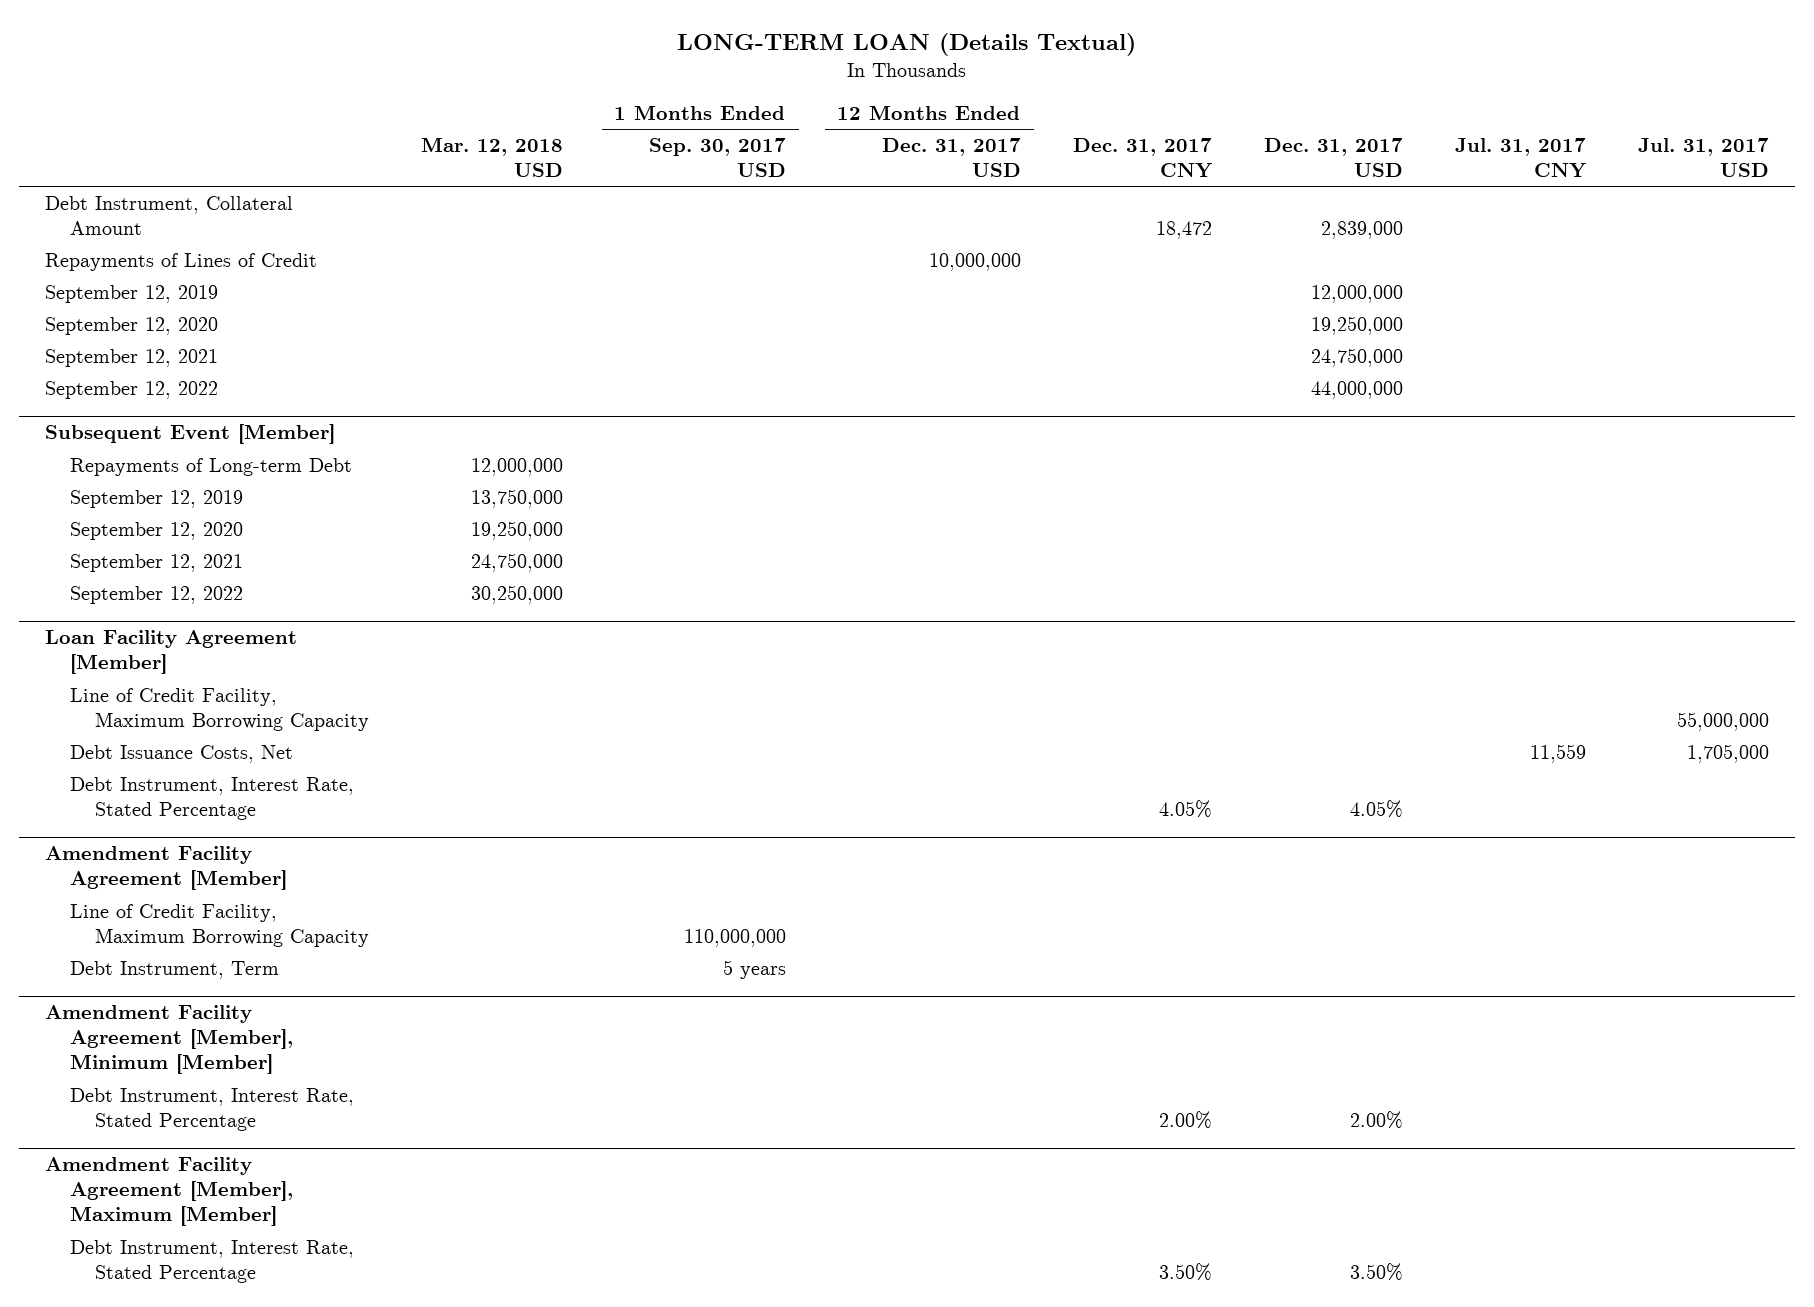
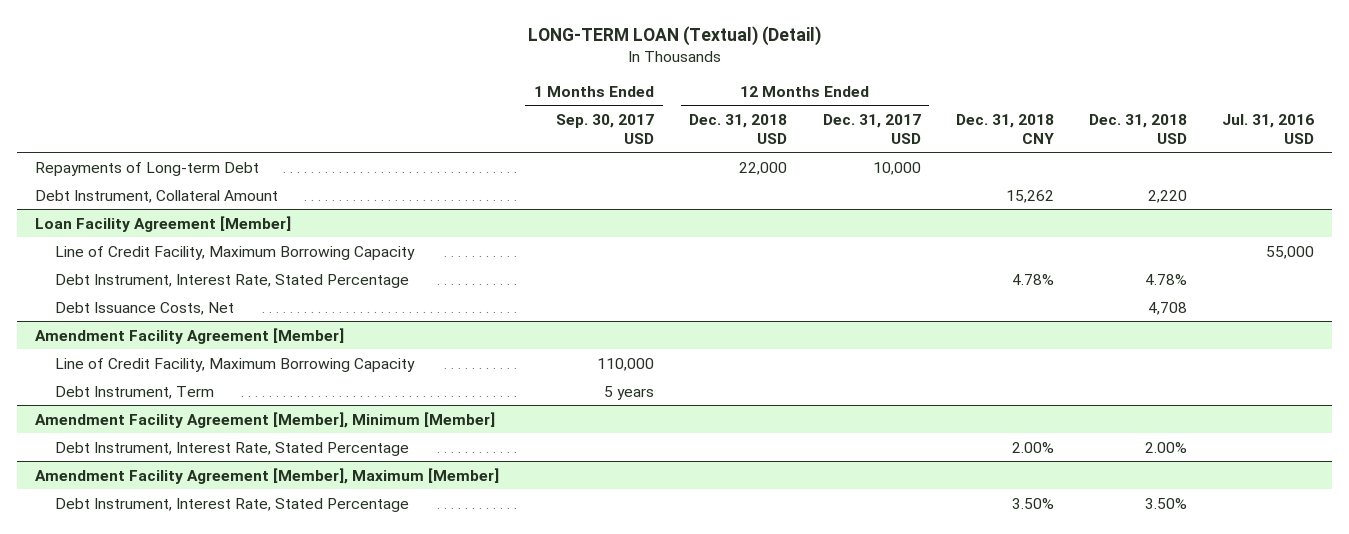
- LONG-TERM LOAN (Details Textual)
+ LONG-TERM LOAN (Textual) (Detail)
- | Mar. 12, 2018 USD | 1 Months Ended Sep. 30, 2017 USD | 12 Months Ended Dec. 31, 2017 USD | Dec. 31, 2017 CNY | Dec. 31, 2017 USD | Jul. 31, 2017 CNY | Jul. 31, 2017 USD
+ | 1 Months Ended Sep. 30, 2017 USD | 12 Months Ended Dec. 31, 2018 USD | 12 Months Ended Dec. 31, 2017 USD | Dec. 31, 2018 CNY | Dec. 31, 2018 USD | Jul. 31, 2016 USD
+ Repayments of Long-term Debt | | 22,000 | 10,000 | | |
- Repayments of Lines of Credit | | | 10,000,000 | | | |
- September 12, 2019 | | | | | 12,000,000 | |
- September 12, 2020 | | | | | 19,250,000 | |
- September 12, 2021 | | | | | 24,750,000 | |
- September 12, 2022 | | | | | 44,000,000 | |
- Subsequent Event [Member]
- Repayments of Long-term Debt | 12,000,000 | | | | | |
- September 12, 2019 | 13,750,000 | | | | | |
- September 12, 2020 | 19,250,000 | | | | | |
- September 12, 2021 | 24,750,000 | | | | | |
- September 12, 2022 | 30,250,000 | | | | | |
@ Loan Facility Agreement [Member]
moved down: Debt Issuance Costs, Net | | | | | 4,708 |
@ Amendment Facility Agreement [Member]
- Line of Credit Facility, Maximum Borrowing Capacity | | 110,000,000 | | | | |
+ Line of Credit Facility, Maximum Borrowing Capacity | 110,000 | | | | |

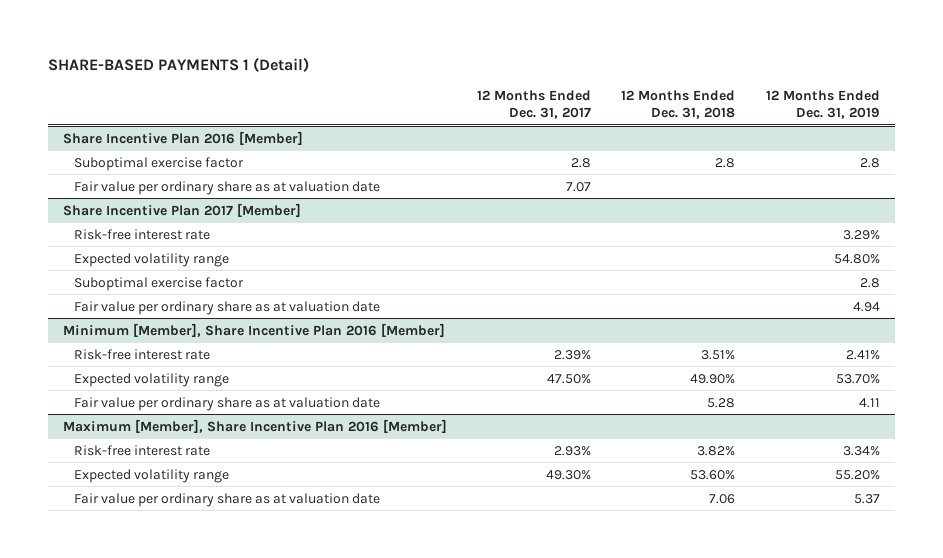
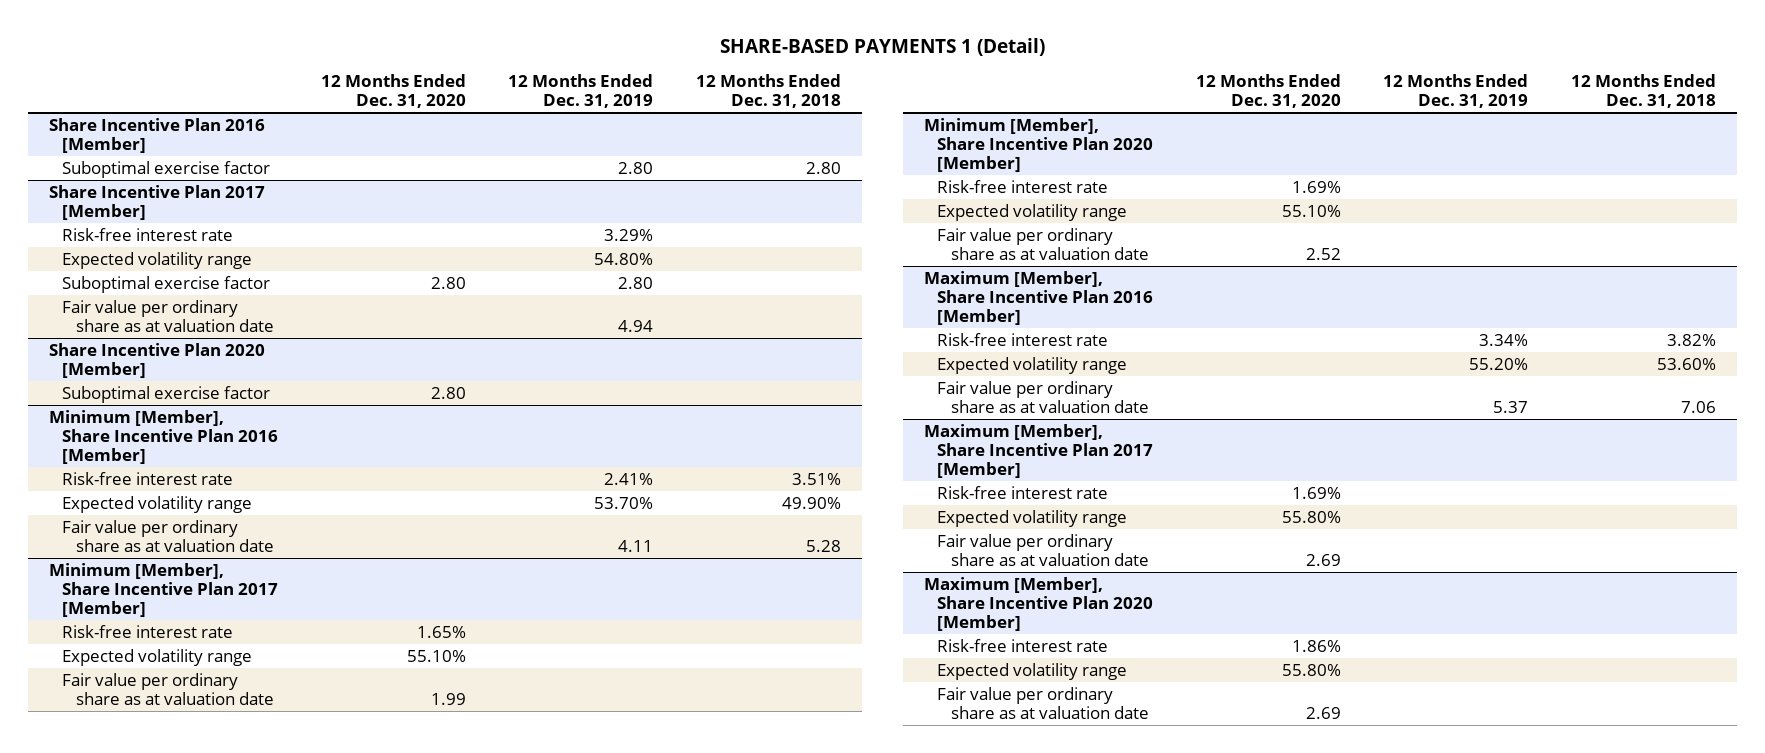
- | 12 Months Ended Dec. 31, 2017 | 12 Months Ended Dec. 31, 2018 | 12 Months Ended Dec. 31, 2019
+ | 12 Months Ended Dec. 31, 2020 | 12 Months Ended Dec. 31, 2019 | 12 Months Ended Dec. 31, 2018
@ Share Incentive Plan 2016 [Member]
- Suboptimal exercise factor | 2.8 | 2.8 | 2.8
- Fair value per ordinary share as at valuation date | 7.07 | |
+ Suboptimal exercise factor | | 2.80 | 2.80
@ Share Incentive Plan 2017 [Member]
- Suboptimal exercise factor | | | 2.8
+ Suboptimal exercise factor | 2.80 | 2.80 |
+ Share Incentive Plan 2020 [Member]
+ Suboptimal exercise factor | 2.80 | |
+ Minimum [Member], Share Incentive Plan 2017 [Member]
+ Risk-free interest rate | 1.65% | |
+ Expected volatility range | 55.10% | |
+ Fair value per ordinary share as at valuation date | 1.99 | |
+ Minimum [Member], Share Incentive Plan 2020 [Member]
+ Risk-free interest rate | 1.69% | |
+ Expected volatility range | 55.10% | |
+ Fair value per ordinary share as at valuation date | 2.52 | |
+ Maximum [Member], Share Incentive Plan 2017 [Member]
+ Risk-free interest rate | 1.69% | |
+ Expected volatility range | 55.80% | |
+ Fair value per ordinary share as at valuation date | 2.69 | |
+ Maximum [Member], Share Incentive Plan 2020 [Member]
+ Risk-free interest rate | 1.86% | |
+ Expected volatility range | 55.80% | |
+ Fair value per ordinary share as at valuation date | 2.69 | |

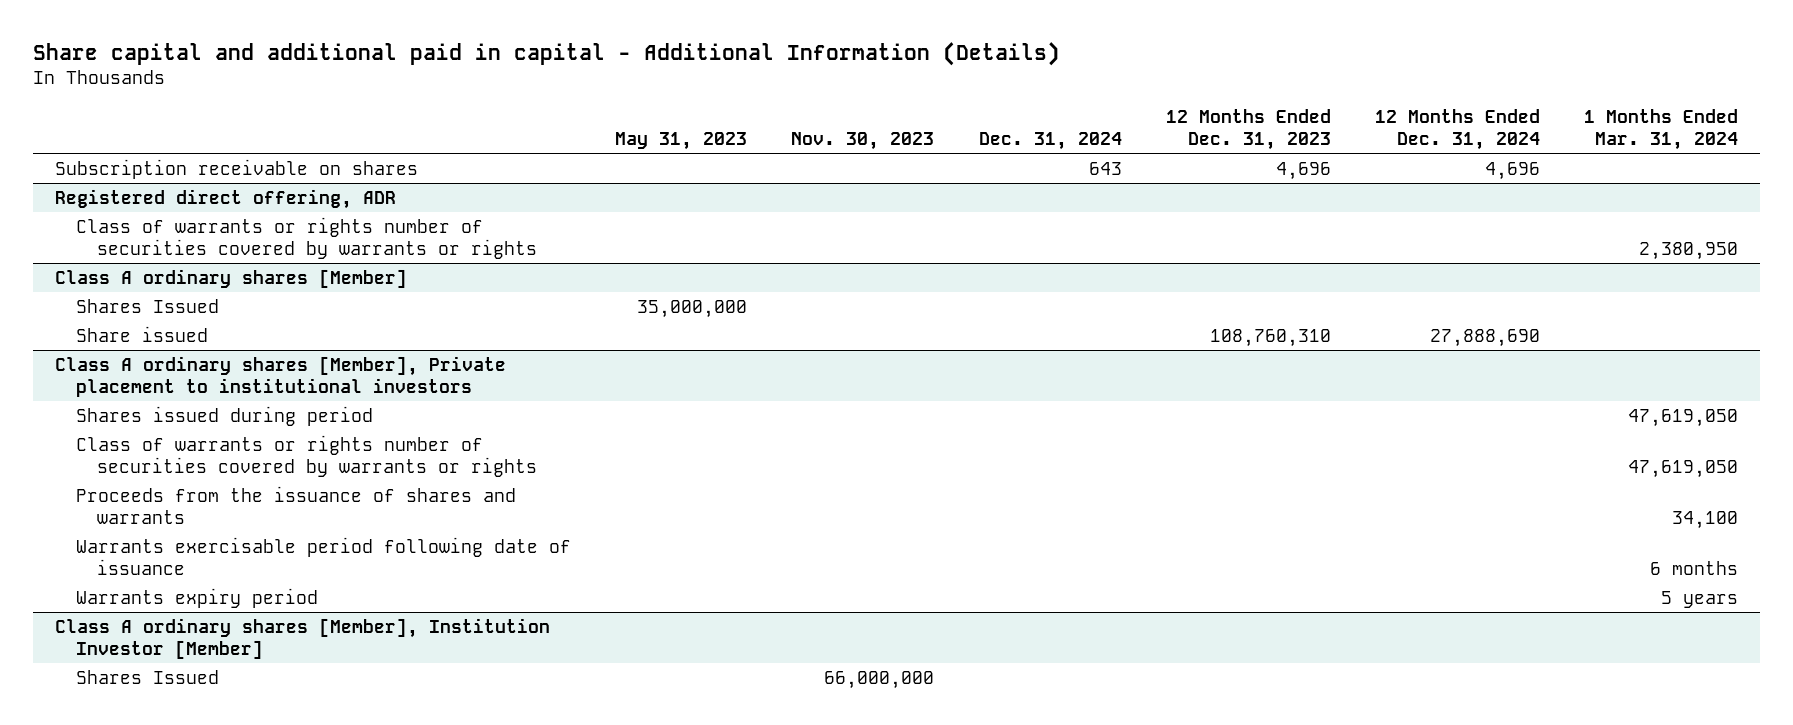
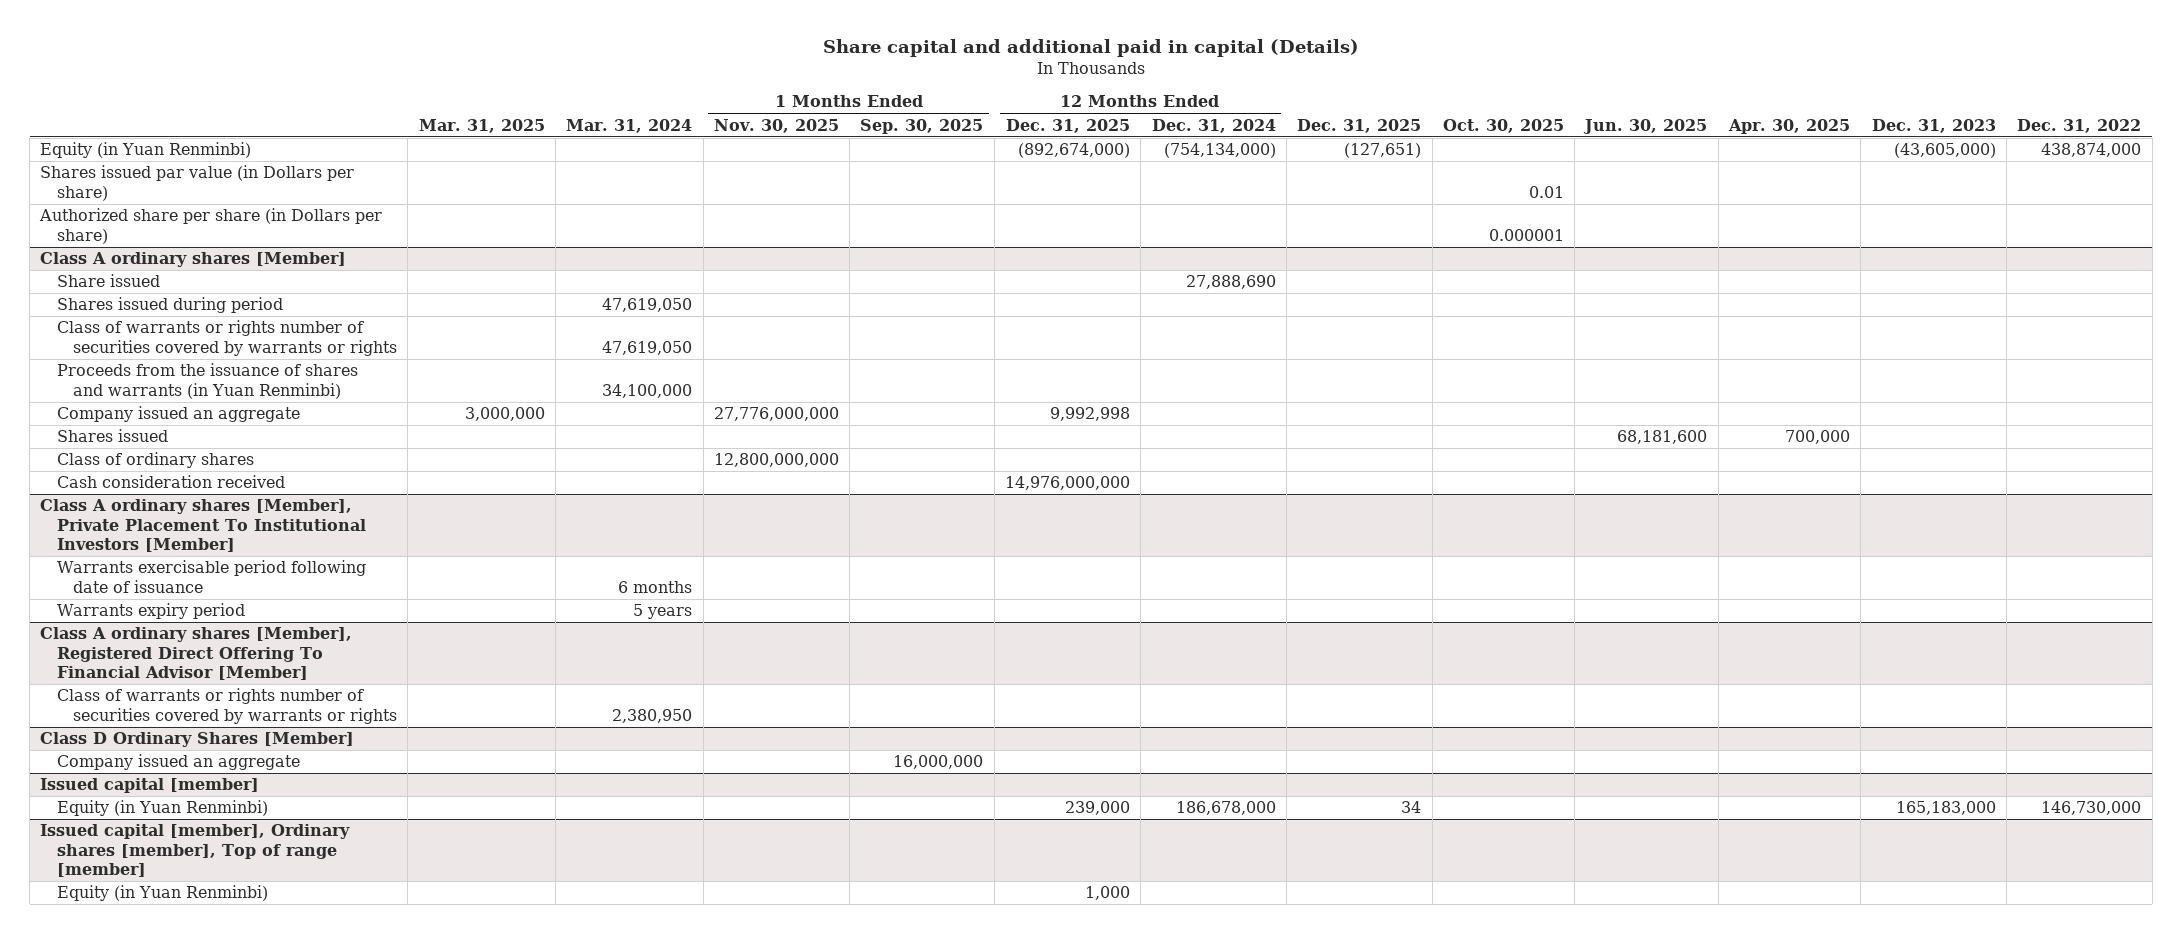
- Share capital and additional paid in capital - Additional Information (Details)
+ Share capital and additional paid in capital (Details)
- | May 31, 2023 | Nov. 30, 2023 | Dec. 31, 2024 | 12 Months Ended Dec. 31, 2023 | 12 Months Ended Dec. 31, 2024 | 1 Months Ended Mar. 31, 2024
+ | Mar. 31, 2025 | Mar. 31, 2024 | 1 Months Ended Nov. 30, 2025 | 1 Months Ended Sep. 30, 2025 | 12 Months Ended Dec. 31, 2025 | 12 Months Ended Dec. 31, 2024 | Dec. 31, 2025 | Oct. 30, 2025 | Jun. 30, 2025 | Apr. 30, 2025 | Dec. 31, 2023 | Dec. 31, 2022
- Subscription receivable on shares | | | 643 | 4,696 | 4,696 |
- Registered direct offering, ADR
- Class of warrants or rights number of securities covered by warrants or rights | | | | | | 2,380,950
+ Equity (in Yuan Renminbi) | | | | | (892,674,000) | (754,134,000) | (127,651) | | | | (43,605,000) | 438,874,000
+ Shares issued par value (in Dollars per share) | | | | | | | | 0.01 | | | |
+ Authorized share per share (in Dollars per share) | | | | | | | | 0.000001 | | | |
@ Class A ordinary shares [Member]
- Shares Issued | 35,000,000 | | | | |
- Class A ordinary shares [Member], Private placement to institutional investors
- Shares issued during period | | | | | | 47,619,050
- Class of warrants or rights number of securities covered by warrants or rights | | | | | | 47,619,050
- Proceeds from the issuance of shares and warrants | | | | | | 34,100
@ Class A ordinary shares [Member]
+ Shares issued during period | | 47,619,050 | | | | | | | | | |
+ Class of warrants or rights number of securities covered by warrants or rights | | 47,619,050 | | | | | | | | | |
+ Proceeds from the issuance of shares and warrants (in Yuan Renminbi) | | 34,100,000 | | | | | | | | | |
+ Company issued an aggregate | 3,000,000 | | 27,776,000,000 | | 9,992,998 | | | | | | |
+ Shares issued | | | | | | | | | 68,181,600 | 700,000 | |
+ Class of ordinary shares | | | 12,800,000,000 | | | | | | | | |
+ Cash consideration received | | | | | 14,976,000,000 | | | | | | |
+ Class A ordinary shares [Member], Private Placement To Institutional Investors [Member]
- Class A ordinary shares [Member], Institution Investor [Member]
- Shares Issued | | 66,000,000 | | | |
+ Class A ordinary shares [Member], Registered Direct Offering To Financial Advisor [Member]
+ Class of warrants or rights number of securities covered by warrants or rights | | 2,380,950 | | | | | | | | | |
+ Class D Ordinary Shares [Member]
+ Company issued an aggregate | | | | 16,000,000 | | | | | | | |
+ Issued capital [member]
+ Equity (in Yuan Renminbi) | | | | | 239,000 | 186,678,000 | 34 | | | | 165,183,000 | 146,730,000
+ Issued capital [member], Ordinary shares [member], Top of range [member]
+ Equity (in Yuan Renminbi) | | | | | 1,000 | | | | | | |

